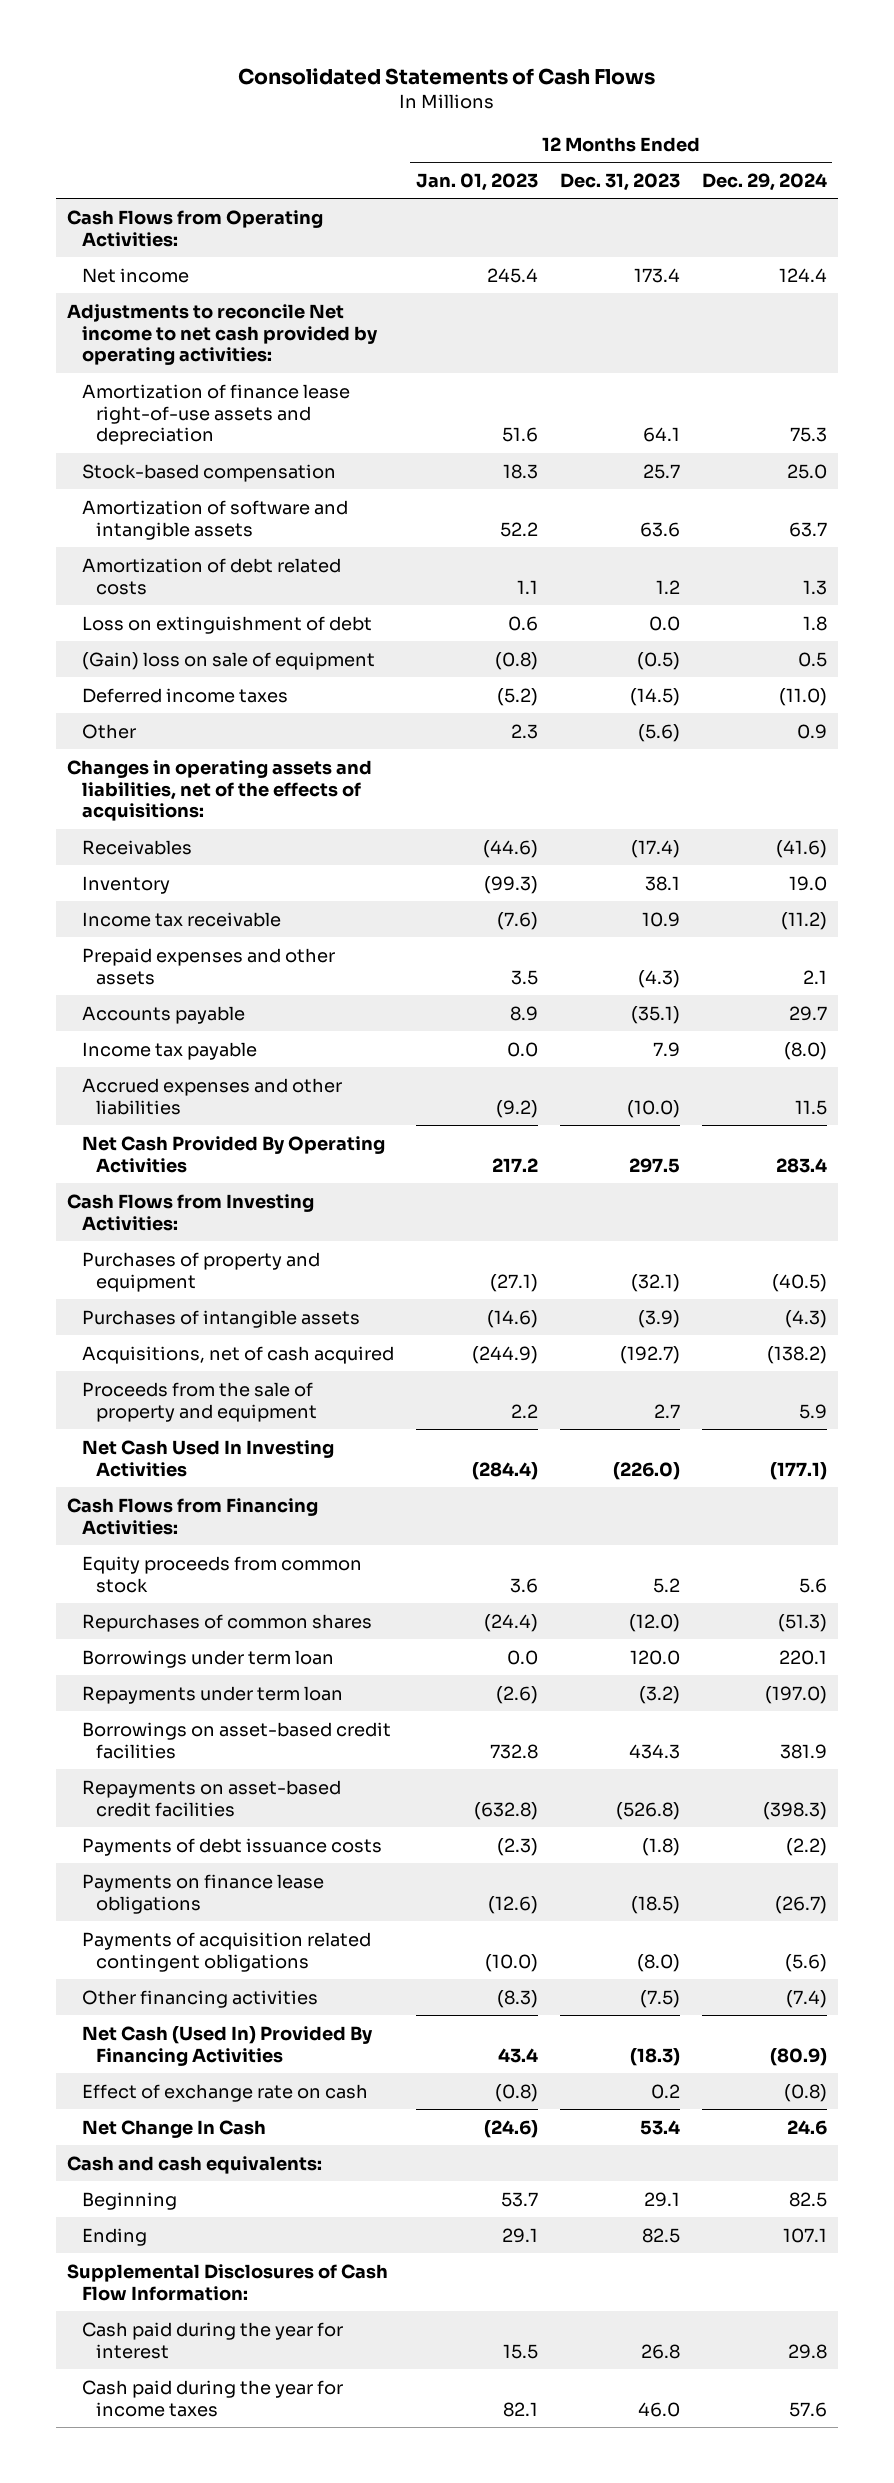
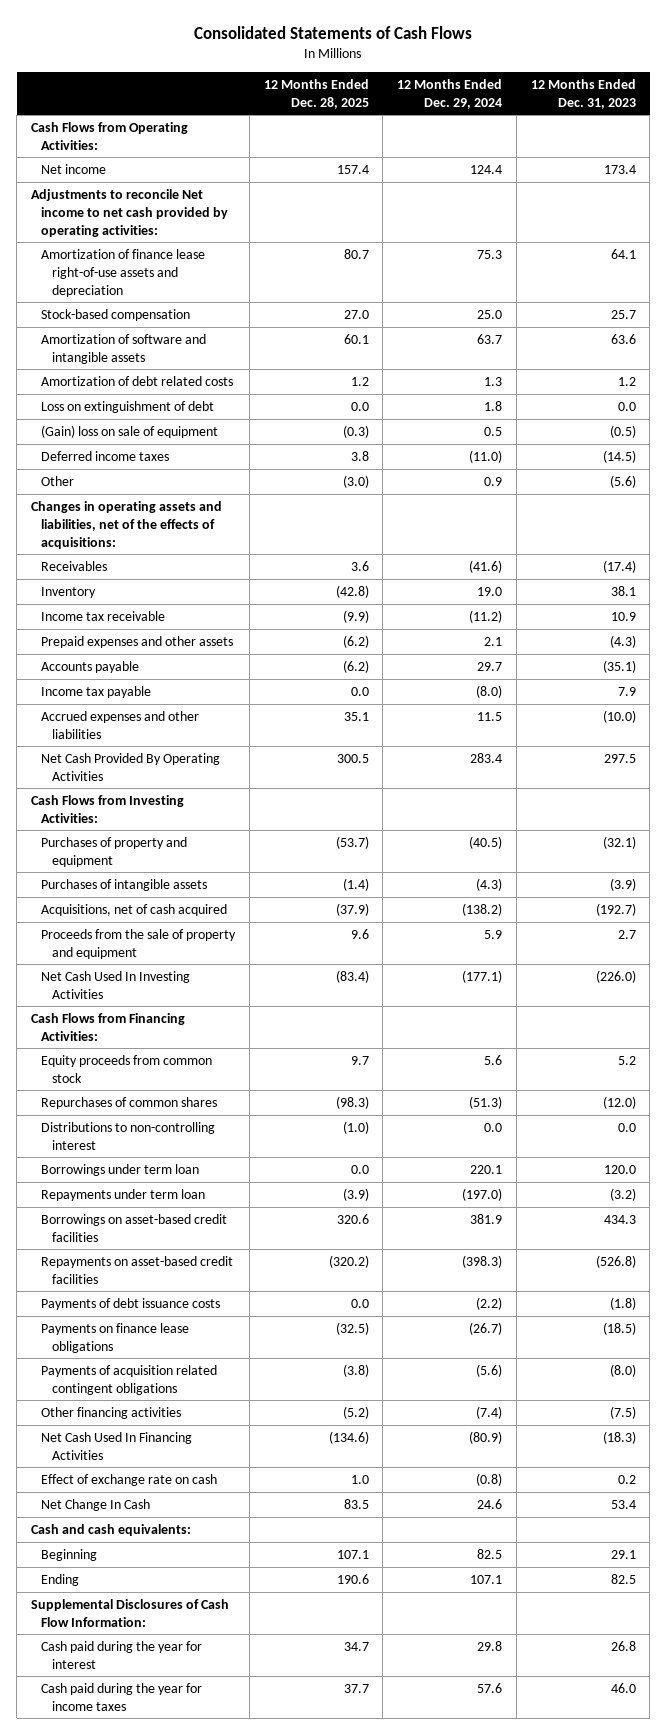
- | 12 Months Ended Jan. 01, 2023 | 12 Months Ended Dec. 31, 2023 | 12 Months Ended Dec. 29, 2024
+ | 12 Months Ended Dec. 28, 2025 | 12 Months Ended Dec. 29, 2024 | 12 Months Ended Dec. 31, 2023
+ Distributions to non-controlling interest | (1.0) | 0.0 | 0.0
- Net Cash (Used In) Provided By Financing Activities | 43.4 | (18.3) | (80.9)
+ Net Cash Used In Financing Activities | (134.6) | (80.9) | (18.3)

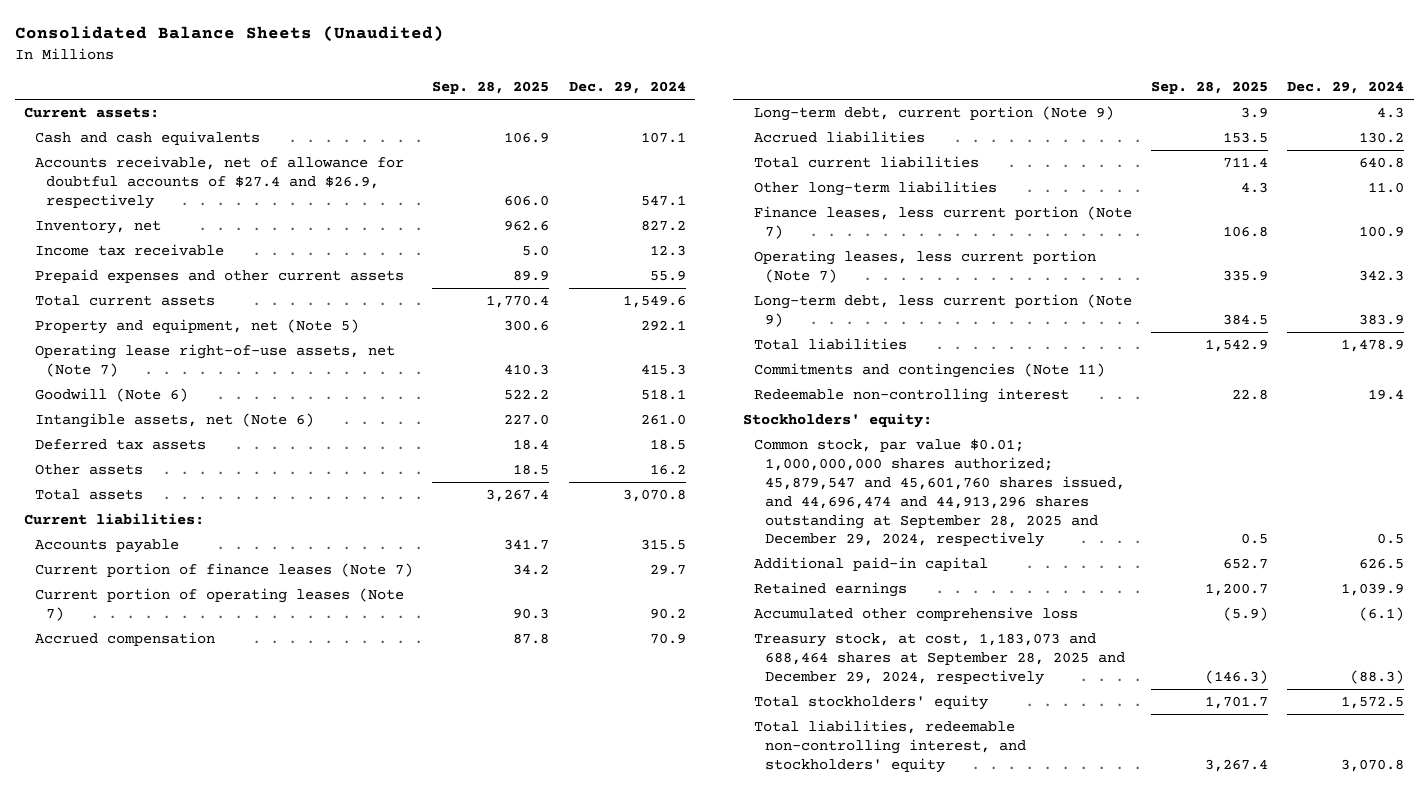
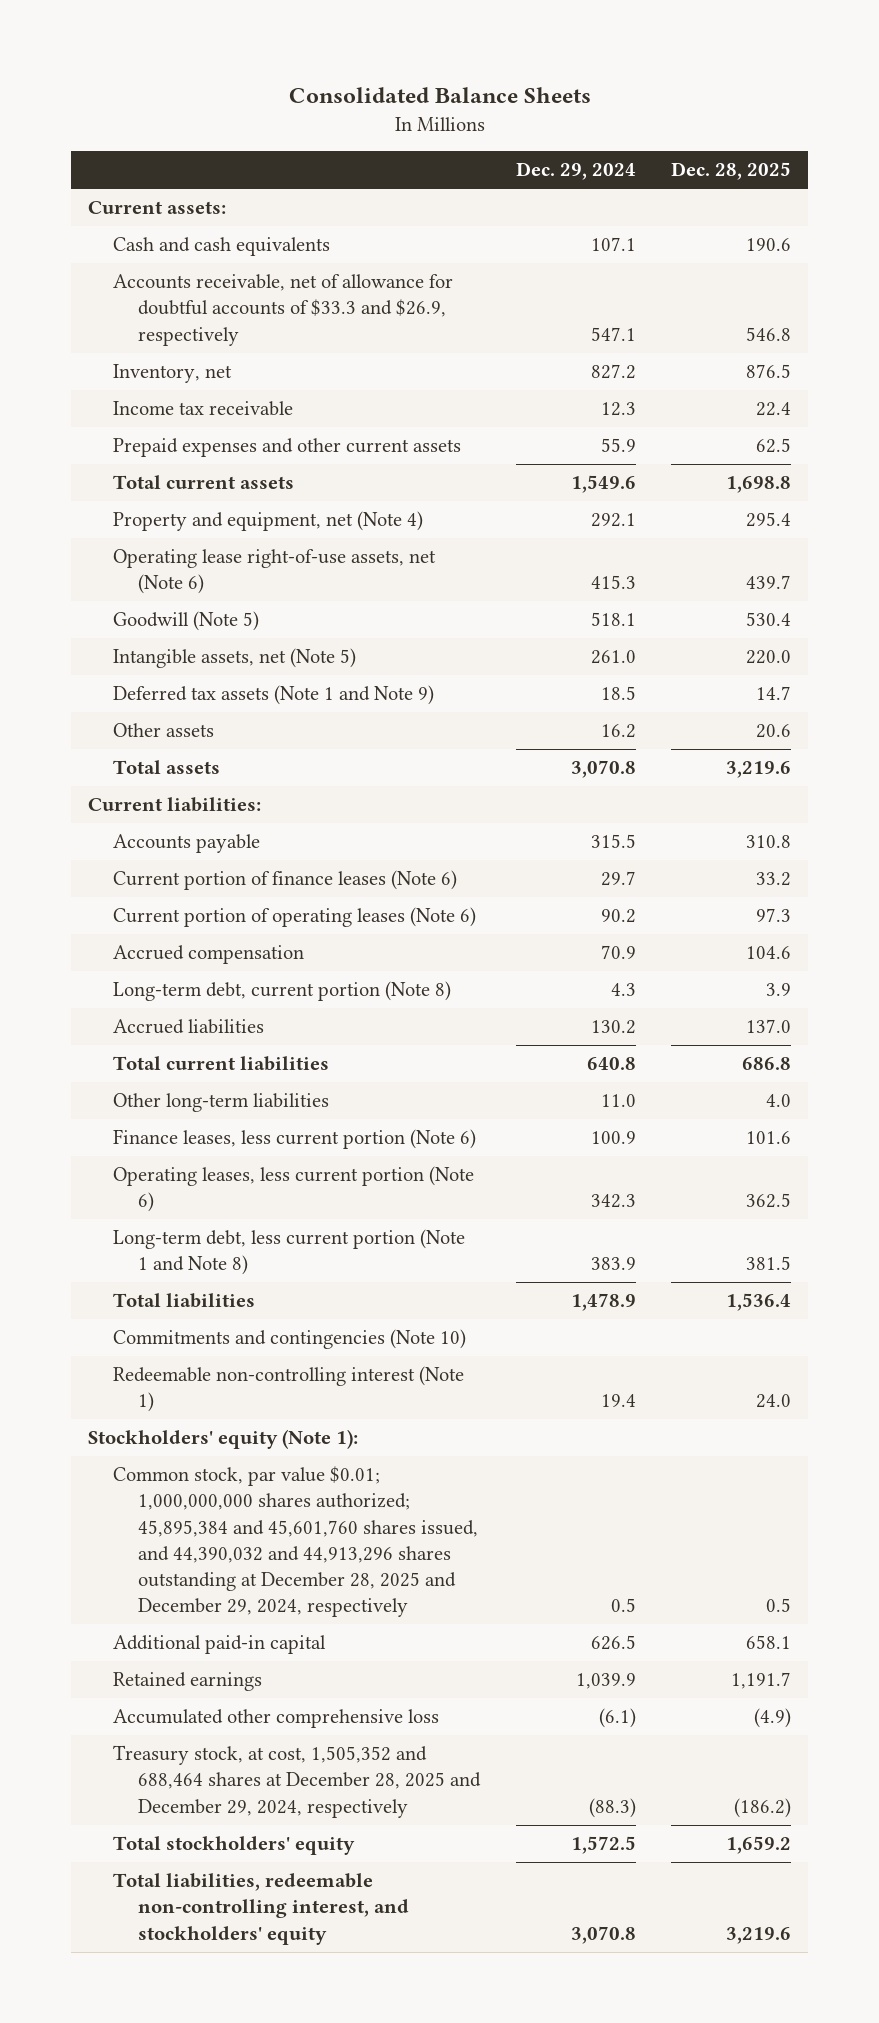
- Consolidated Balance Sheets (Unaudited)
+ Consolidated Balance Sheets
- | Sep. 28, 2025 | Dec. 29, 2024
+ | Dec. 29, 2024 | Dec. 28, 2025
- Accounts receivable, net of allowance for doubtful accounts of $27.4 and $26.9, respectively | 606.0 | 547.1
+ Accounts receivable, net of allowance for doubtful accounts of $33.3 and $26.9, respectively | 547.1 | 546.8
- Property and equipment, net (Note 5) | 300.6 | 292.1
- Operating lease right-of-use assets, net (Note 7) | 410.3 | 415.3
- Goodwill (Note 6) | 522.2 | 518.1
- Intangible assets, net (Note 6) | 227.0 | 261.0
- Deferred tax assets | 18.4 | 18.5
+ Property and equipment, net (Note 4) | 292.1 | 295.4
+ Operating lease right-of-use assets, net (Note 6) | 415.3 | 439.7
+ Goodwill (Note 5) | 518.1 | 530.4
+ Intangible assets, net (Note 5) | 261.0 | 220.0
+ Deferred tax assets (Note 1 and Note 9) | 18.5 | 14.7
- Current portion of finance leases (Note 7) | 34.2 | 29.7
- Current portion of operating leases (Note 7) | 90.3 | 90.2
+ Current portion of finance leases (Note 6) | 29.7 | 33.2
+ Current portion of operating leases (Note 6) | 90.2 | 97.3
- Long-term debt, current portion (Note 9) | 3.9 | 4.3
+ Long-term debt, current portion (Note 8) | 4.3 | 3.9
- Finance leases, less current portion (Note 7) | 106.8 | 100.9
- Operating leases, less current portion (Note 7) | 335.9 | 342.3
- Long-term debt, less current portion (Note 9) | 384.5 | 383.9
+ Finance leases, less current portion (Note 6) | 100.9 | 101.6
+ Operating leases, less current portion (Note 6) | 342.3 | 362.5
+ Long-term debt, less current portion (Note 1 and Note 8) | 383.9 | 381.5
- Commitments and contingencies (Note 11)
- Redeemable non-controlling interest | 22.8 | 19.4
- Stockholders' equity:
- Common stock, par value $0.01; 1,000,000,000 shares authorized; 45,879,547 and 45,601,760 shares issued, and 44,696,474 and 44,913,296 shares outstanding at September 28, 2025 and December 29, 2024, respectively | 0.5 | 0.5
+ Commitments and contingencies (Note 10)
+ Redeemable non-controlling interest (Note 1) | 19.4 | 24.0
+ Stockholders' equity (Note 1):
+ Common stock, par value $0.01; 1,000,000,000 shares authorized; 45,895,384 and 45,601,760 shares issued, and 44,390,032 and 44,913,296 shares outstanding at December 28, 2025 and December 29, 2024, respectively | 0.5 | 0.5
- Treasury stock, at cost, 1,183,073 and 688,464 shares at September 28, 2025 and December 29, 2024, respectively | (146.3) | (88.3)
+ Treasury stock, at cost, 1,505,352 and 688,464 shares at December 28, 2025 and December 29, 2024, respectively | (88.3) | (186.2)

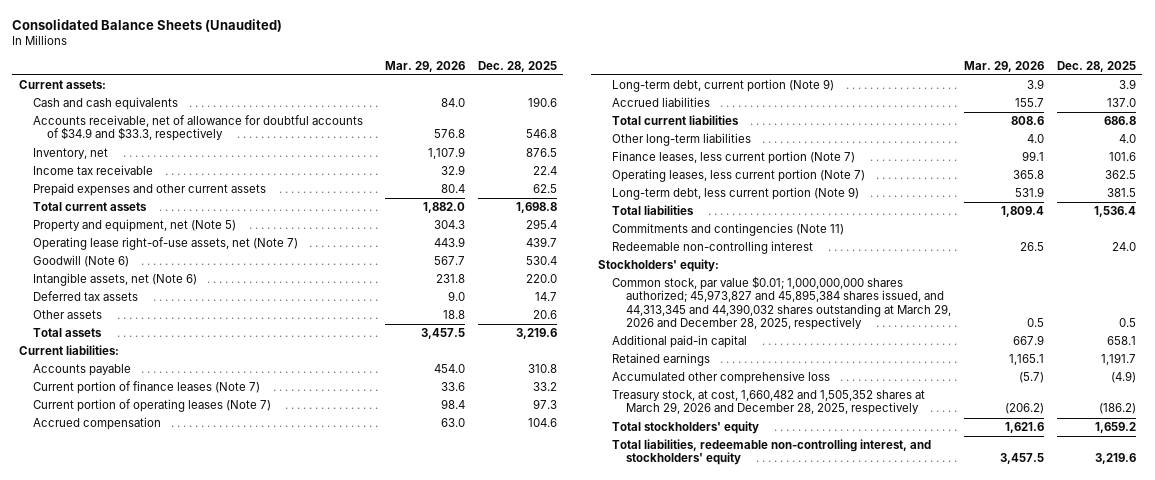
- Consolidated Balance Sheets
+ Consolidated Balance Sheets (Unaudited)
- | Dec. 29, 2024 | Dec. 28, 2025
+ | Mar. 29, 2026 | Dec. 28, 2025
- Accounts receivable, net of allowance for doubtful accounts of $33.3 and $26.9, respectively | 547.1 | 546.8
+ Accounts receivable, net of allowance for doubtful accounts of $34.9 and $33.3, respectively | 576.8 | 546.8
- Property and equipment, net (Note 4) | 292.1 | 295.4
- Operating lease right-of-use assets, net (Note 6) | 415.3 | 439.7
- Goodwill (Note 5) | 518.1 | 530.4
- Intangible assets, net (Note 5) | 261.0 | 220.0
- Deferred tax assets (Note 1 and Note 9) | 18.5 | 14.7
+ Property and equipment, net (Note 5) | 304.3 | 295.4
+ Operating lease right-of-use assets, net (Note 7) | 443.9 | 439.7
+ Goodwill (Note 6) | 567.7 | 530.4
+ Intangible assets, net (Note 6) | 231.8 | 220.0
+ Deferred tax assets | 9.0 | 14.7
- Current portion of finance leases (Note 6) | 29.7 | 33.2
- Current portion of operating leases (Note 6) | 90.2 | 97.3
+ Current portion of finance leases (Note 7) | 33.6 | 33.2
+ Current portion of operating leases (Note 7) | 98.4 | 97.3
- Long-term debt, current portion (Note 8) | 4.3 | 3.9
+ Long-term debt, current portion (Note 9) | 3.9 | 3.9
- Finance leases, less current portion (Note 6) | 100.9 | 101.6
- Operating leases, less current portion (Note 6) | 342.3 | 362.5
- Long-term debt, less current portion (Note 1 and Note 8) | 383.9 | 381.5
+ Finance leases, less current portion (Note 7) | 99.1 | 101.6
+ Operating leases, less current portion (Note 7) | 365.8 | 362.5
+ Long-term debt, less current portion (Note 9) | 531.9 | 381.5
- Commitments and contingencies (Note 10)
- Redeemable non-controlling interest (Note 1) | 19.4 | 24.0
- Stockholders' equity (Note 1):
- Common stock, par value $0.01; 1,000,000,000 shares authorized; 45,895,384 and 45,601,760 shares issued, and 44,390,032 and 44,913,296 shares outstanding at December 28, 2025 and December 29, 2024, respectively | 0.5 | 0.5
+ Commitments and contingencies (Note 11)
+ Redeemable non-controlling interest | 26.5 | 24.0
+ Stockholders' equity:
+ Common stock, par value $0.01; 1,000,000,000 shares authorized; 45,973,827 and 45,895,384 shares issued, and 44,313,345 and 44,390,032 shares outstanding at March 29, 2026 and December 28, 2025, respectively | 0.5 | 0.5
- Treasury stock, at cost, 1,505,352 and 688,464 shares at December 28, 2025 and December 29, 2024, respectively | (88.3) | (186.2)
+ Treasury stock, at cost, 1,660,482 and 1,505,352 shares at March 29, 2026 and December 28, 2025, respectively | (206.2) | (186.2)

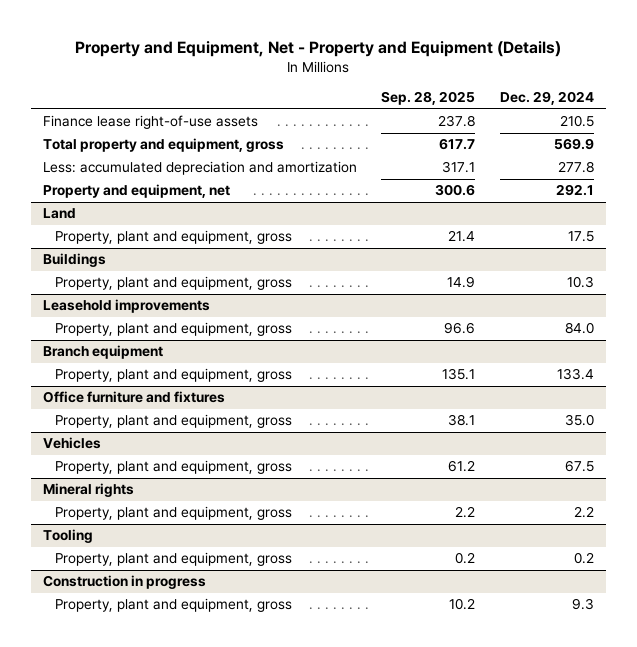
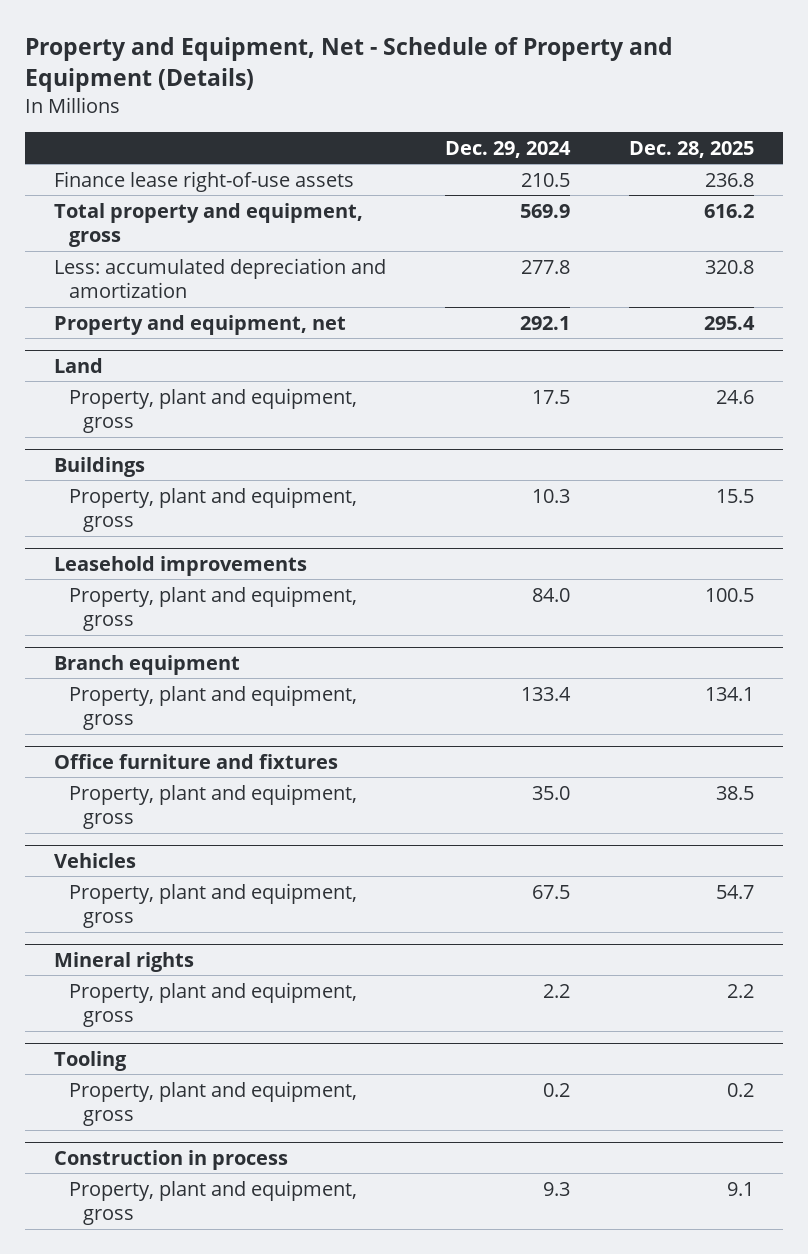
- Property and Equipment, Net - Property and Equipment (Details)
+ Property and Equipment, Net - Schedule of Property and Equipment (Details)
- | Sep. 28, 2025 | Dec. 29, 2024
+ | Dec. 29, 2024 | Dec. 28, 2025
- Construction in progress
+ Construction in process

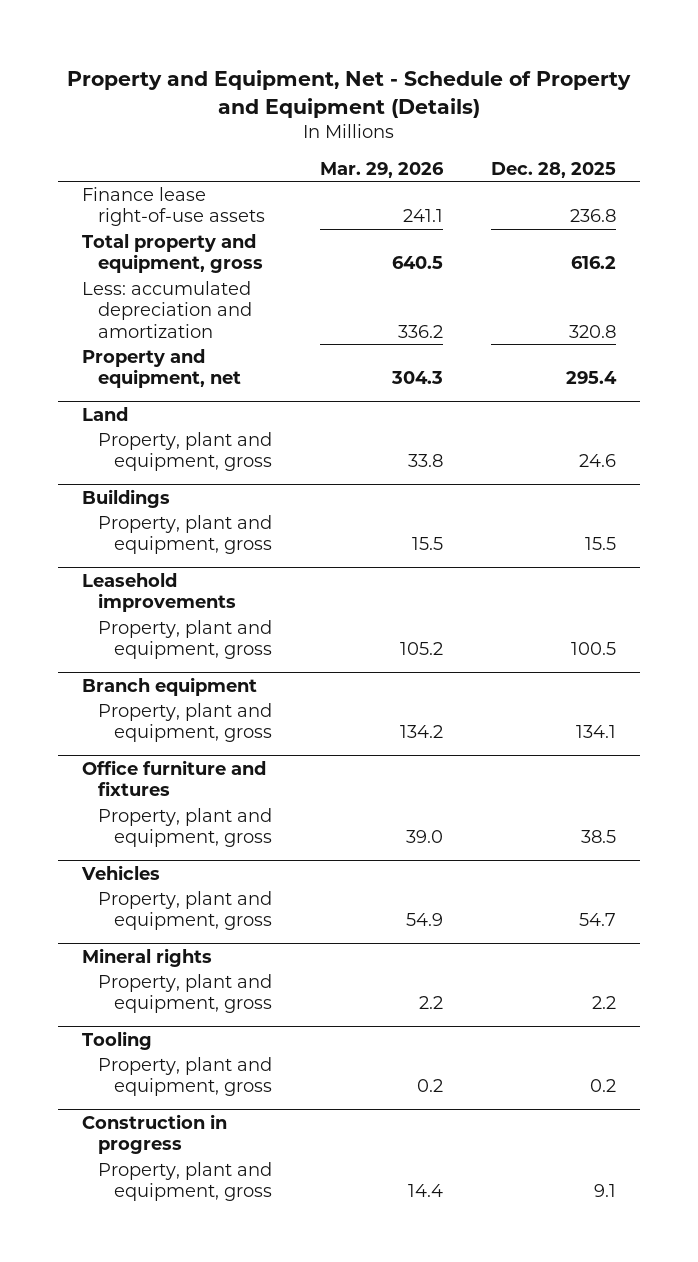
- | Dec. 29, 2024 | Dec. 28, 2025
+ | Mar. 29, 2026 | Dec. 28, 2025
- Construction in process
+ Construction in progress

